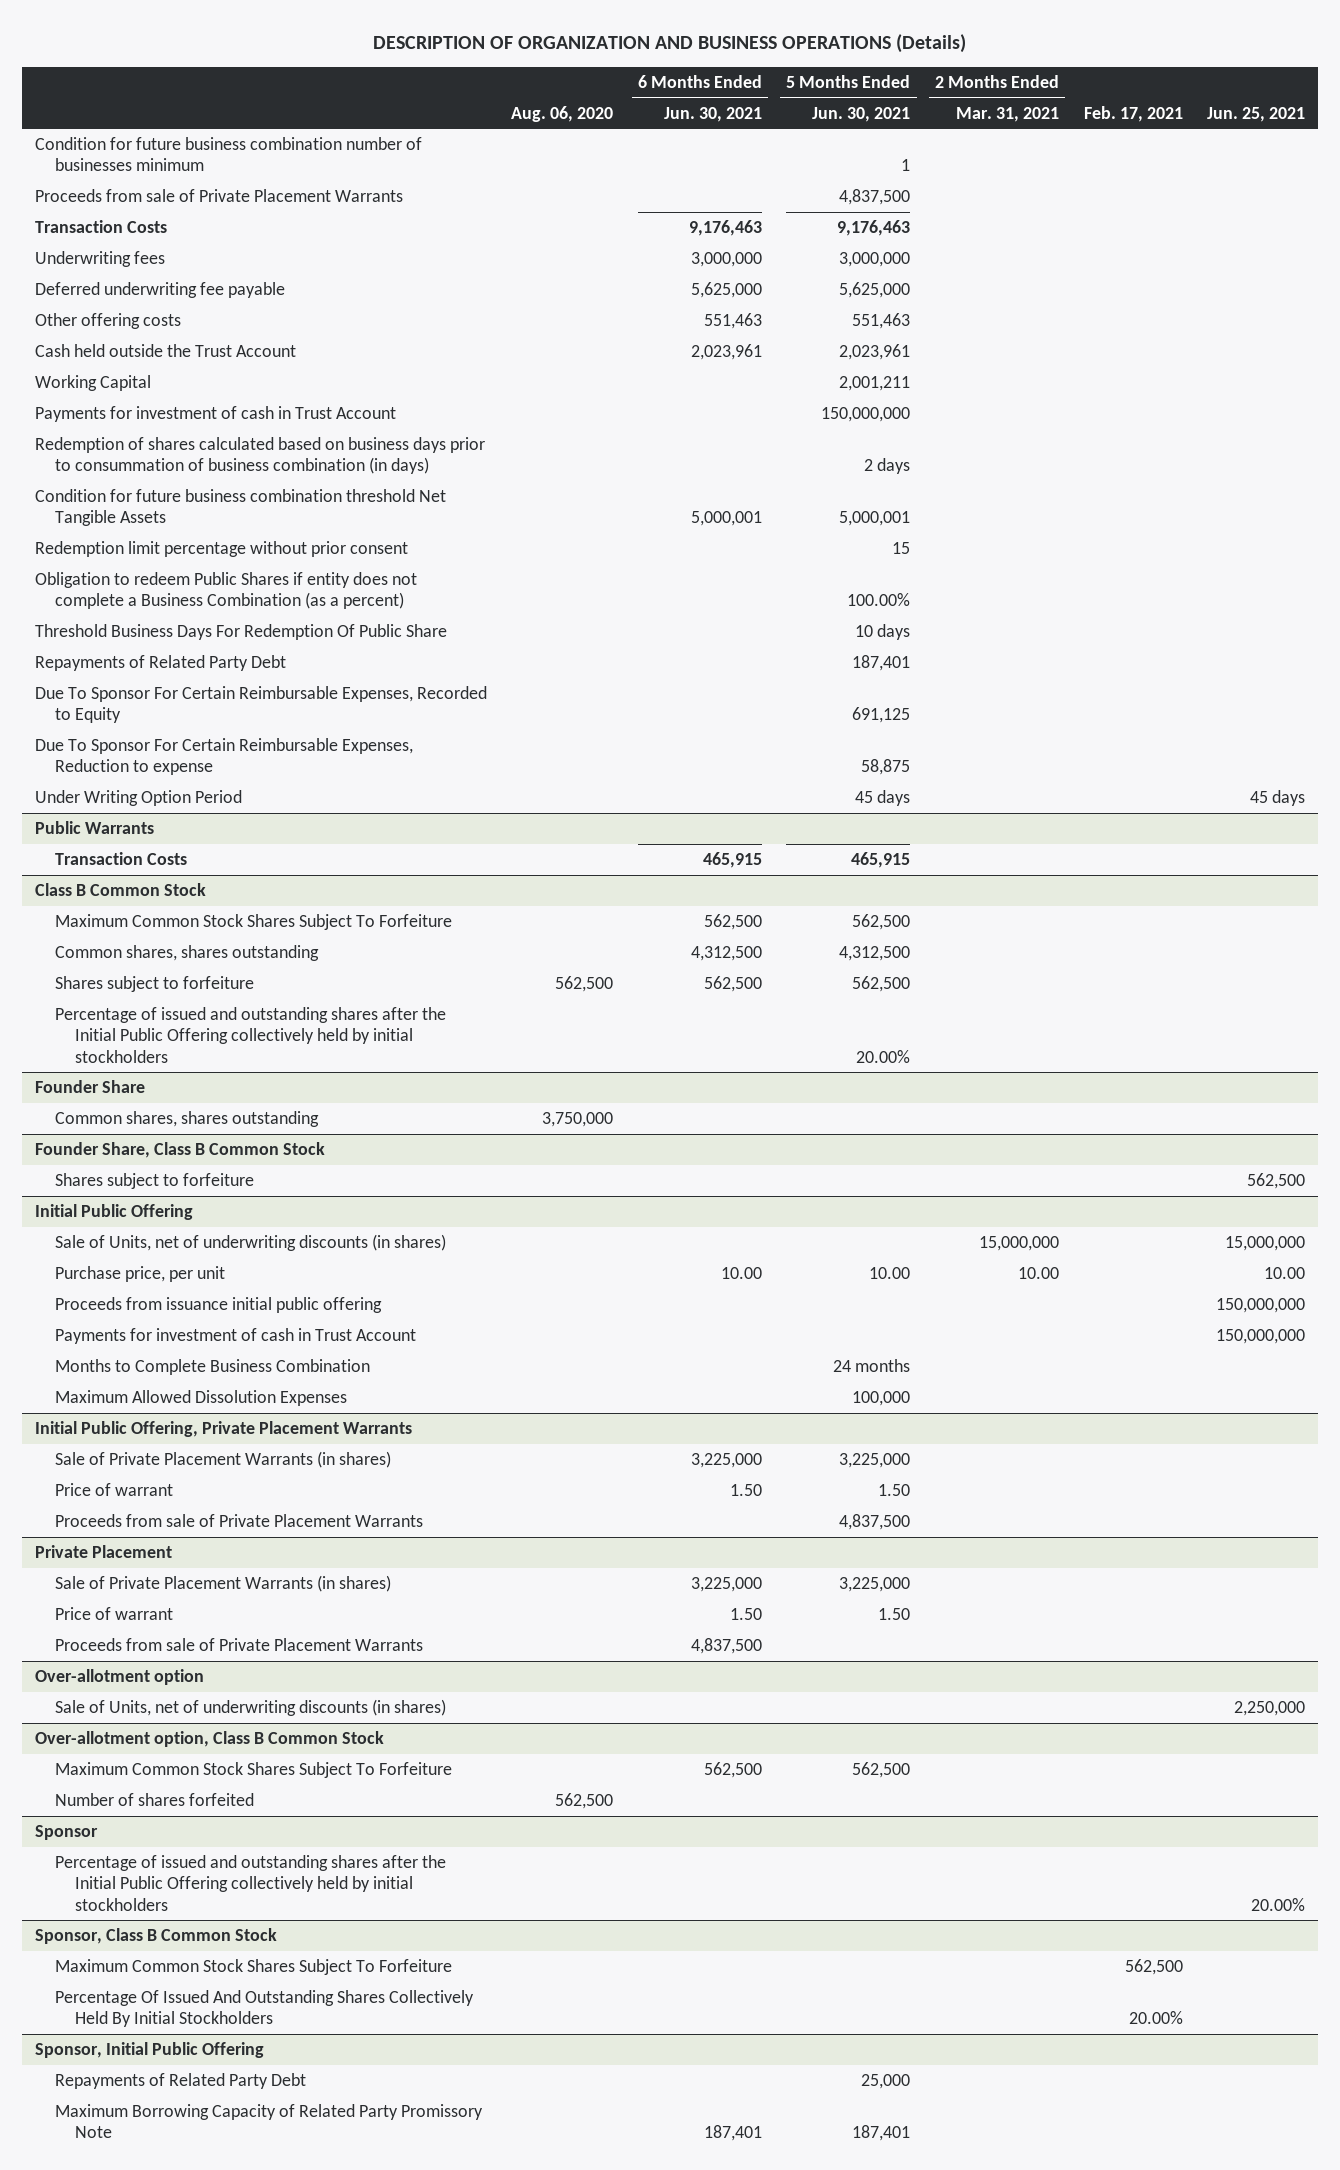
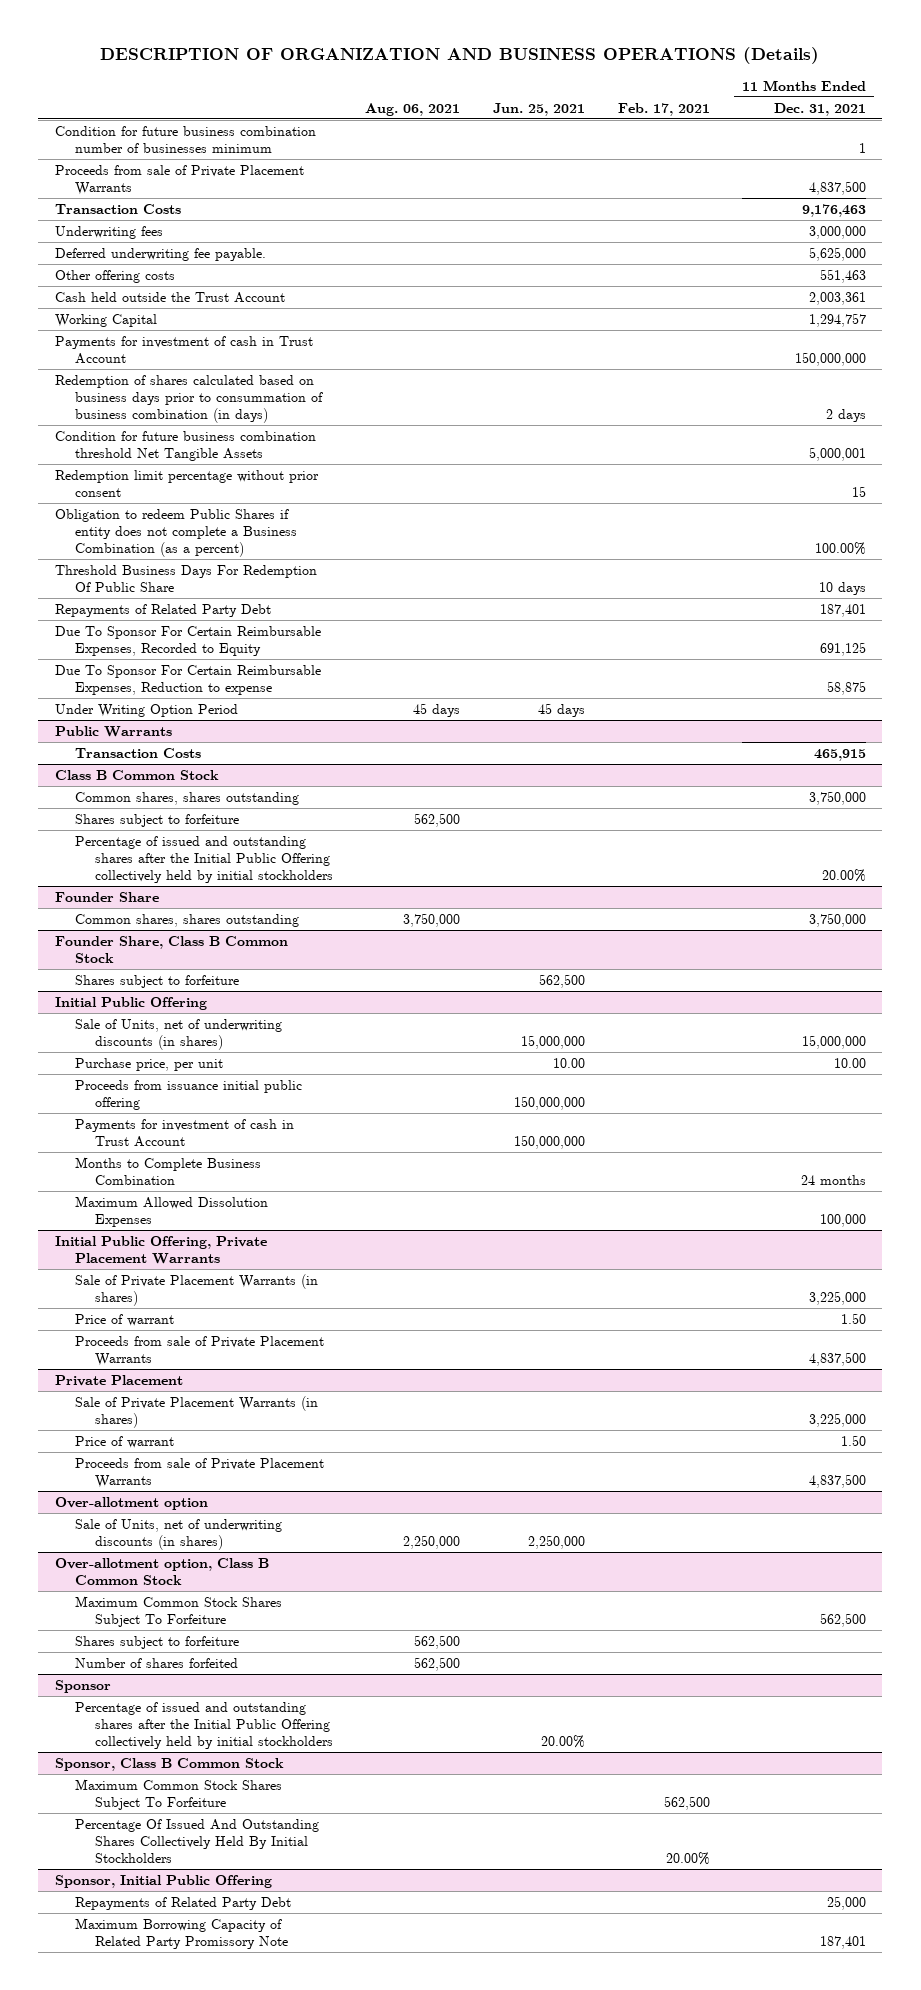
- | Aug. 06, 2020 | 6 Months Ended Jun. 30, 2021 | 5 Months Ended Jun. 30, 2021 | 2 Months Ended Mar. 31, 2021 | Feb. 17, 2021 | Jun. 25, 2021
+ | Aug. 06, 2021 | Jun. 25, 2021 | Feb. 17, 2021 | 11 Months Ended Dec. 31, 2021
- Deferred underwriting fee payable | | 5,625,000 | 5,625,000 | | |
+ Deferred underwriting fee payable. | | | | 5,625,000
@ Class B Common Stock
- Maximum Common Stock Shares Subject To Forfeiture | | 562,500 | 562,500 | | |
@ Over-allotment option, Class B Common Stock
+ Shares subject to forfeiture | 562,500 | | |

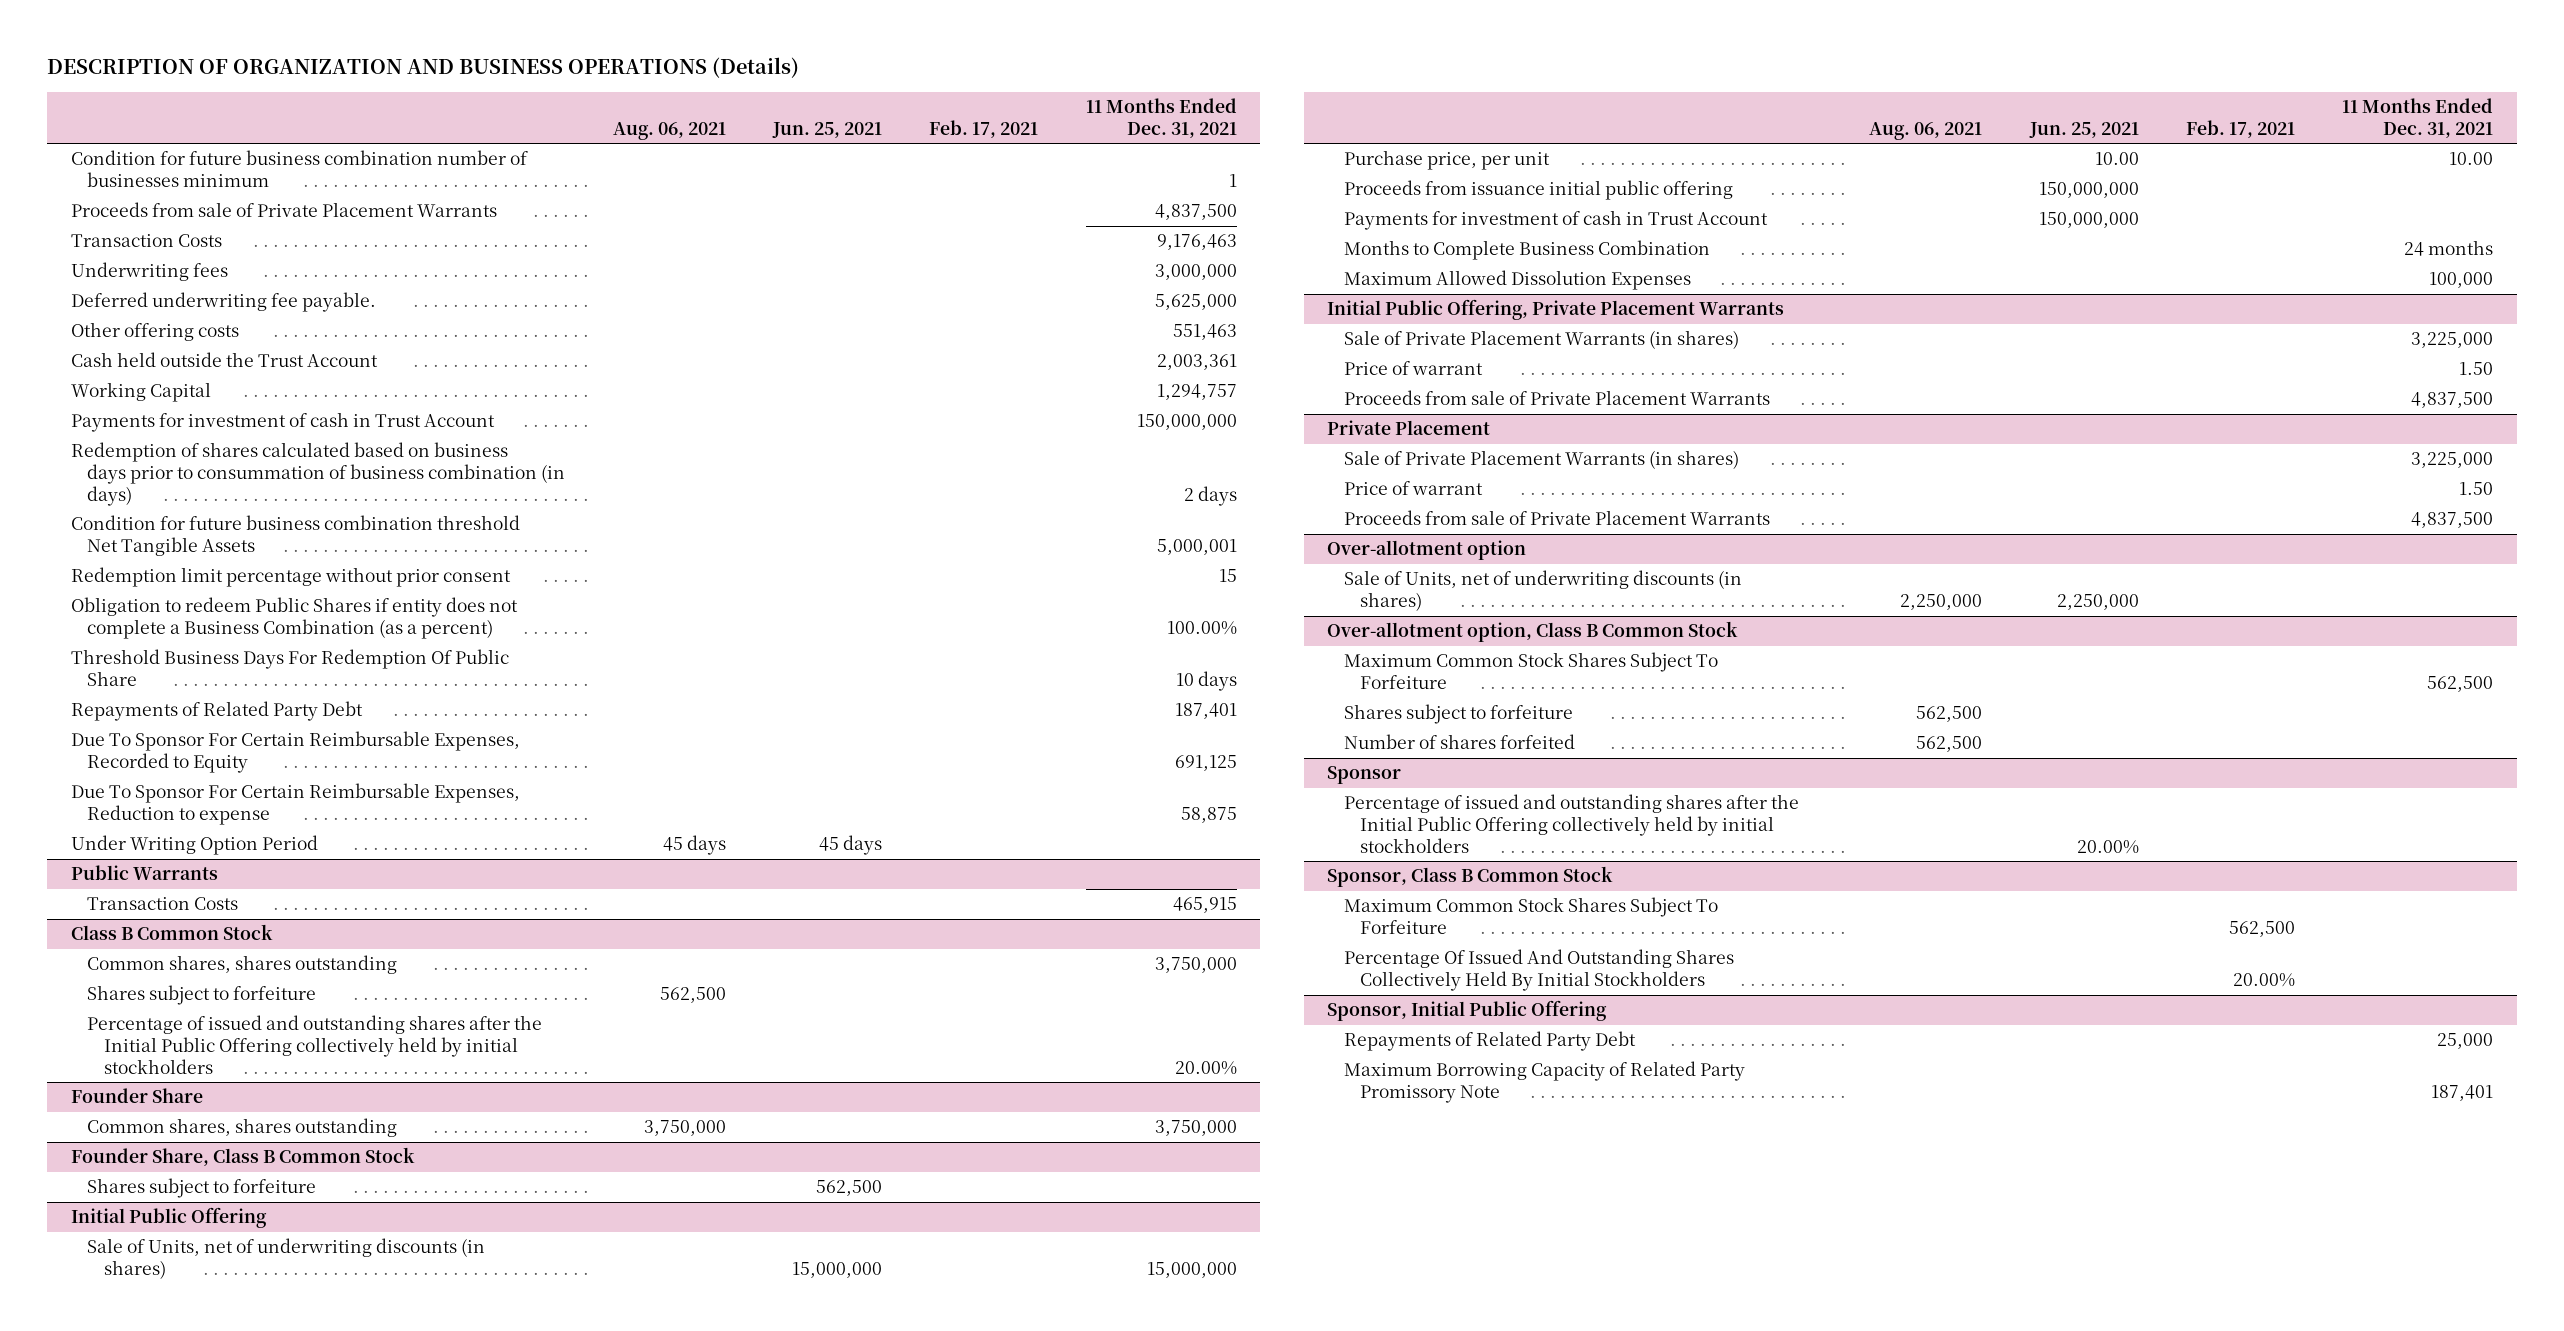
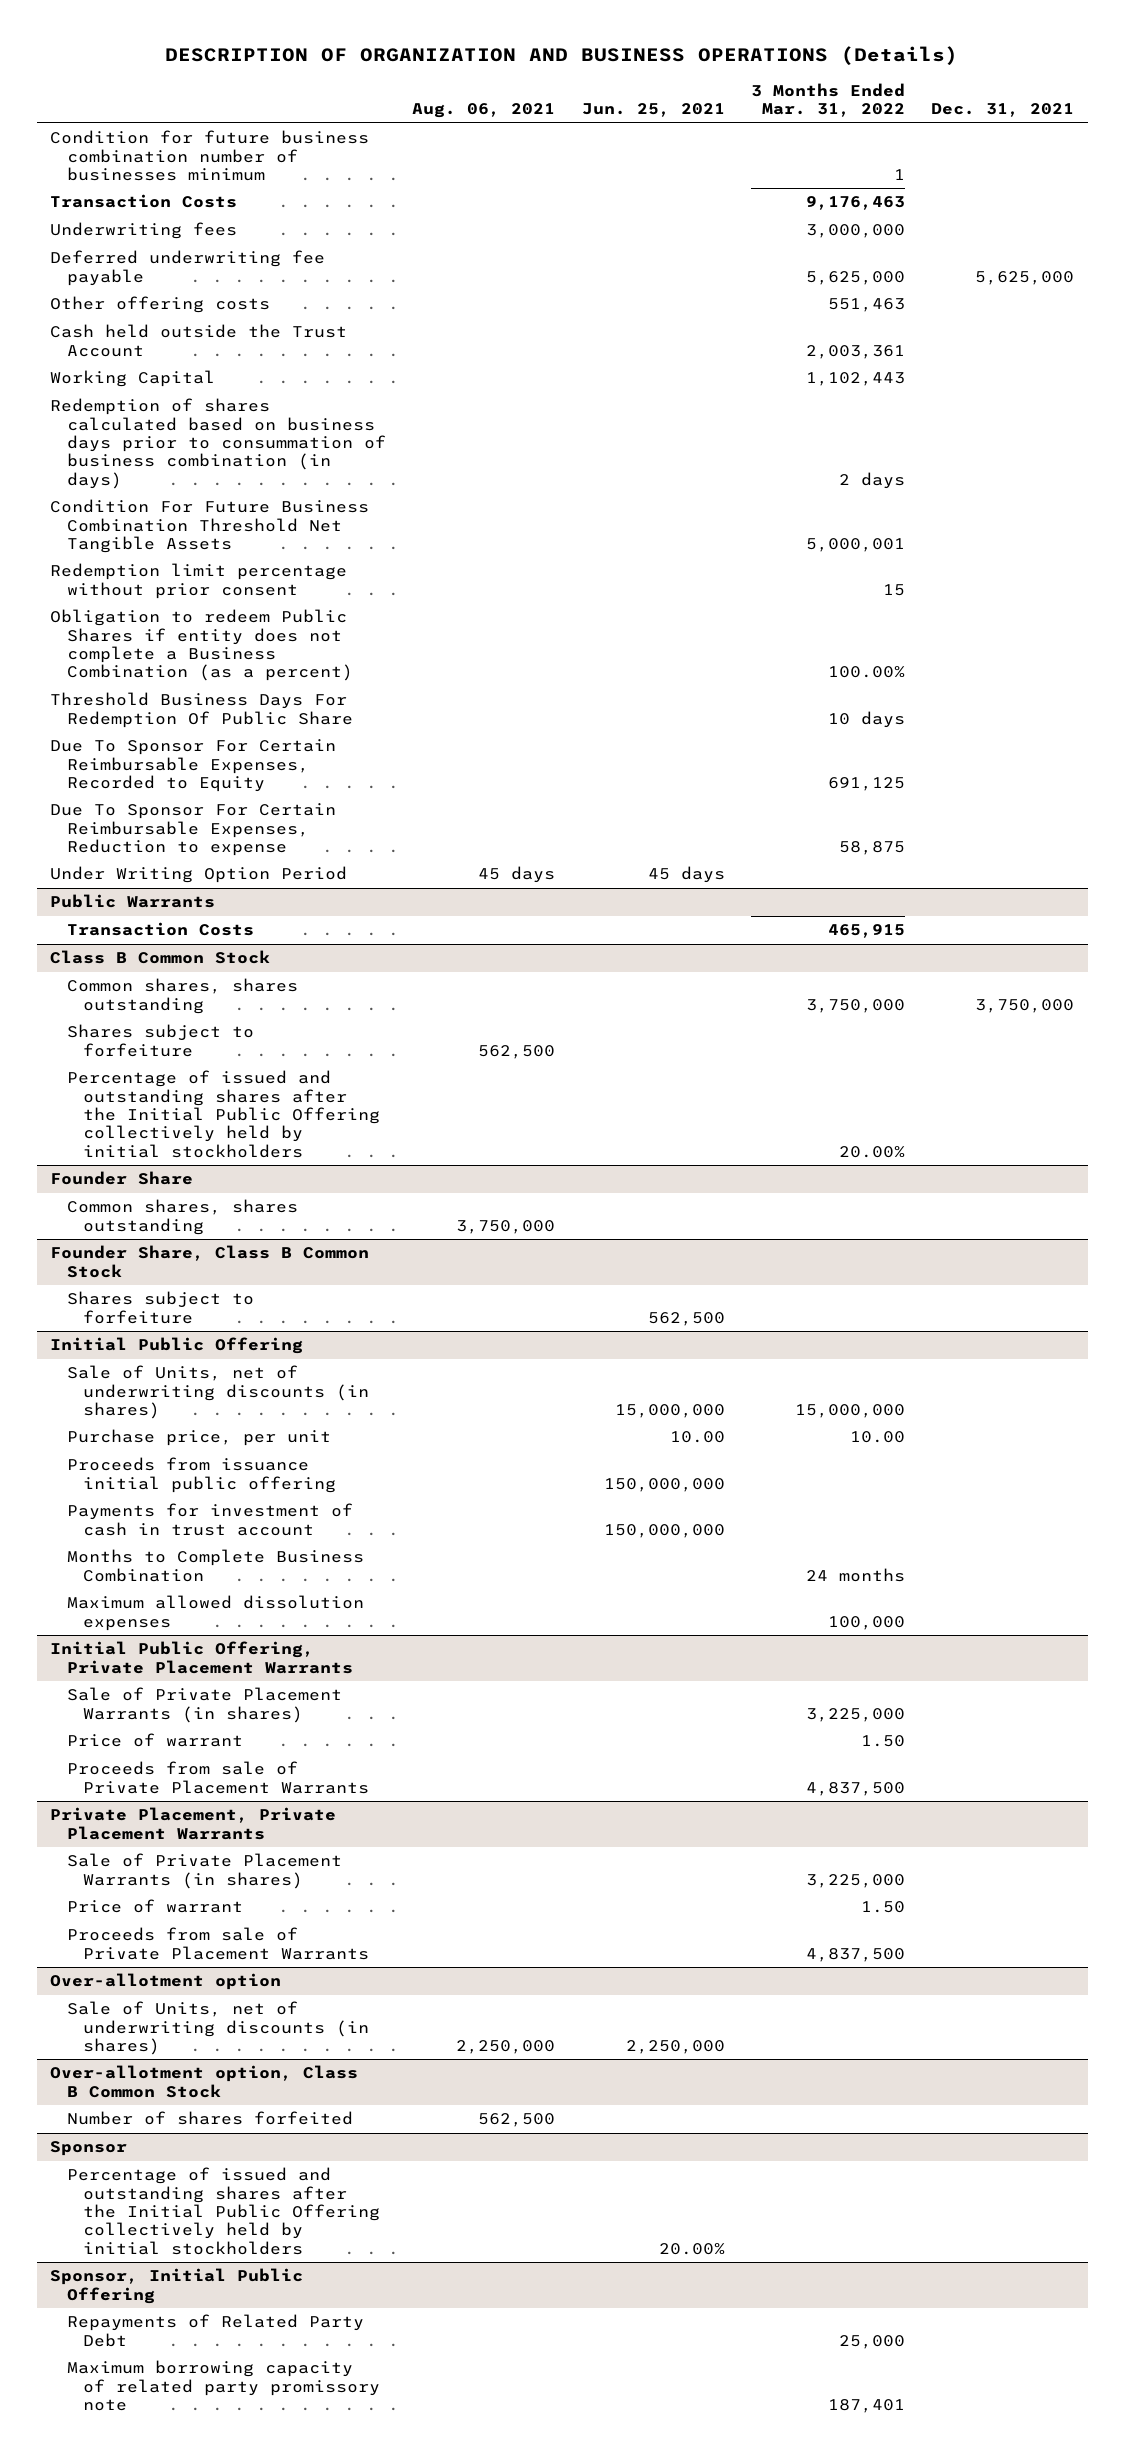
- | Aug. 06, 2021 | Jun. 25, 2021 | Feb. 17, 2021 | 11 Months Ended Dec. 31, 2021
+ | Aug. 06, 2021 | Jun. 25, 2021 | 3 Months Ended Mar. 31, 2022 | Dec. 31, 2021
- Proceeds from sale of Private Placement Warrants | | | | 4,837,500
- Deferred underwriting fee payable. | | | | 5,625,000
+ Deferred underwriting fee payable | | | 5,625,000 | 5,625,000
- Payments for investment of cash in Trust Account | | | | 150,000,000
- Condition for future business combination threshold Net Tangible Assets | | | | 5,000,001
+ Condition For Future Business Combination Threshold Net Tangible Assets | | | 5,000,001 |
- Repayments of Related Party Debt | | | | 187,401
@ Initial Public Offering
- Payments for investment of cash in Trust Account | | 150,000,000 | |
+ Payments for investment of cash in trust account | | 150,000,000 | |
- Maximum Allowed Dissolution Expenses | | | | 100,000
+ Maximum allowed dissolution expenses | | | 100,000 |
- Private Placement
+ Private Placement, Private Placement Warrants
@ Over-allotment option, Class B Common Stock
- Maximum Common Stock Shares Subject To Forfeiture | | | | 562,500
- Shares subject to forfeiture | 562,500 | | |
- Sponsor, Class B Common Stock
- Maximum Common Stock Shares Subject To Forfeiture | | | 562,500 |
- Percentage Of Issued And Outstanding Shares Collectively Held By Initial Stockholders | | | 20.00% |
@ Sponsor, Initial Public Offering
- Maximum Borrowing Capacity of Related Party Promissory Note | | | | 187,401
+ Maximum borrowing capacity of related party promissory note | | | 187,401 |

